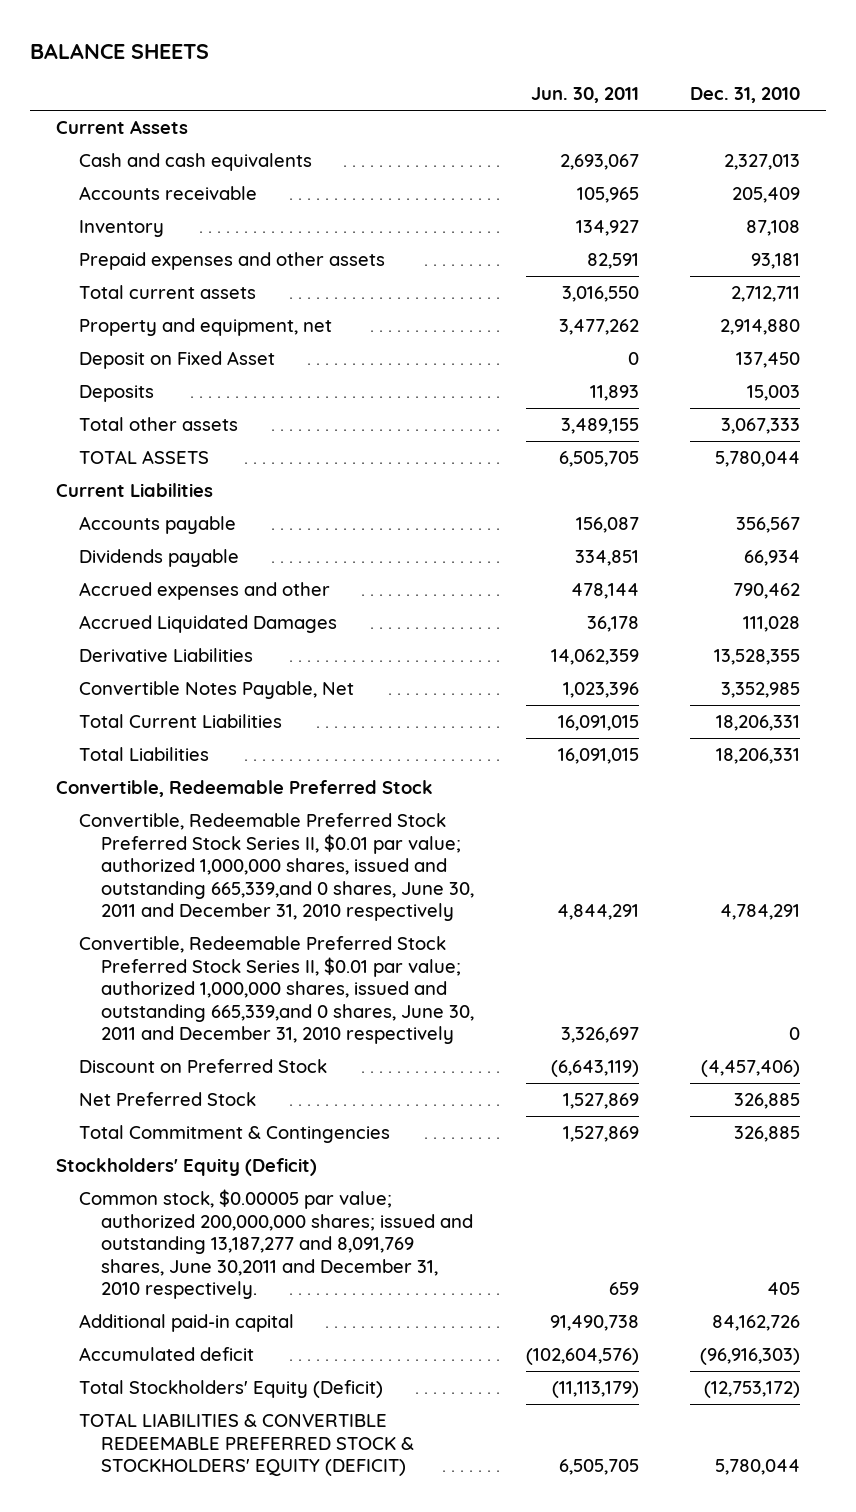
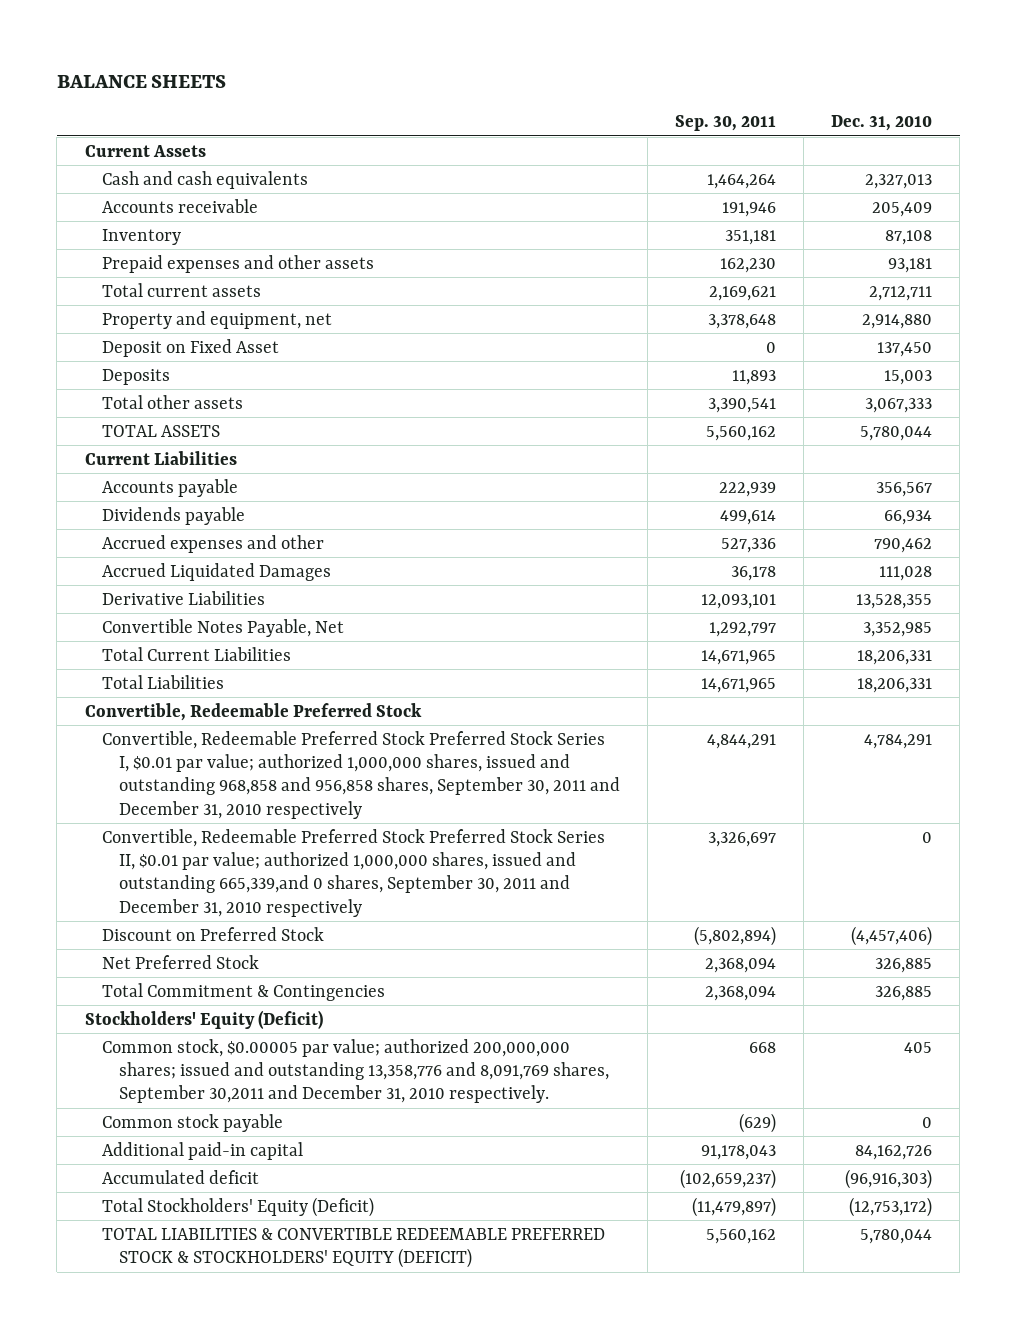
- | Jun. 30, 2011 | Dec. 31, 2010
+ | Sep. 30, 2011 | Dec. 31, 2010
- Convertible, Redeemable Preferred Stock Preferred Stock Series II, $0.01 par value; authorized 1,000,000 shares, issued and outstanding 665,339,and 0 shares, June 30, 2011 and December 31, 2010 respectively | 4,844,291 | 4,784,291
- Convertible, Redeemable Preferred Stock Preferred Stock Series II, $0.01 par value; authorized 1,000,000 shares, issued and outstanding 665,339,and 0 shares, June 30, 2011 and December 31, 2010 respectively | 3,326,697 | 0
+ Convertible, Redeemable Preferred Stock Preferred Stock Series I, $0.01 par value; authorized 1,000,000 shares, issued and outstanding 968,858 and 956,858 shares, September 30, 2011 and December 31, 2010 respectively | 4,844,291 | 4,784,291
+ Convertible, Redeemable Preferred Stock Preferred Stock Series II, $0.01 par value; authorized 1,000,000 shares, issued and outstanding 665,339,and 0 shares, September 30, 2011 and December 31, 2010 respectively | 3,326,697 | 0
- Common stock, $0.00005 par value; authorized 200,000,000 shares; issued and outstanding 13,187,277 and 8,091,769 shares, June 30,2011 and December 31, 2010 respectively. | 659 | 405
+ Common stock, $0.00005 par value; authorized 200,000,000 shares; issued and outstanding 13,358,776 and 8,091,769 shares, September 30,2011 and December 31, 2010 respectively. | 668 | 405
+ Common stock payable | (629) | 0

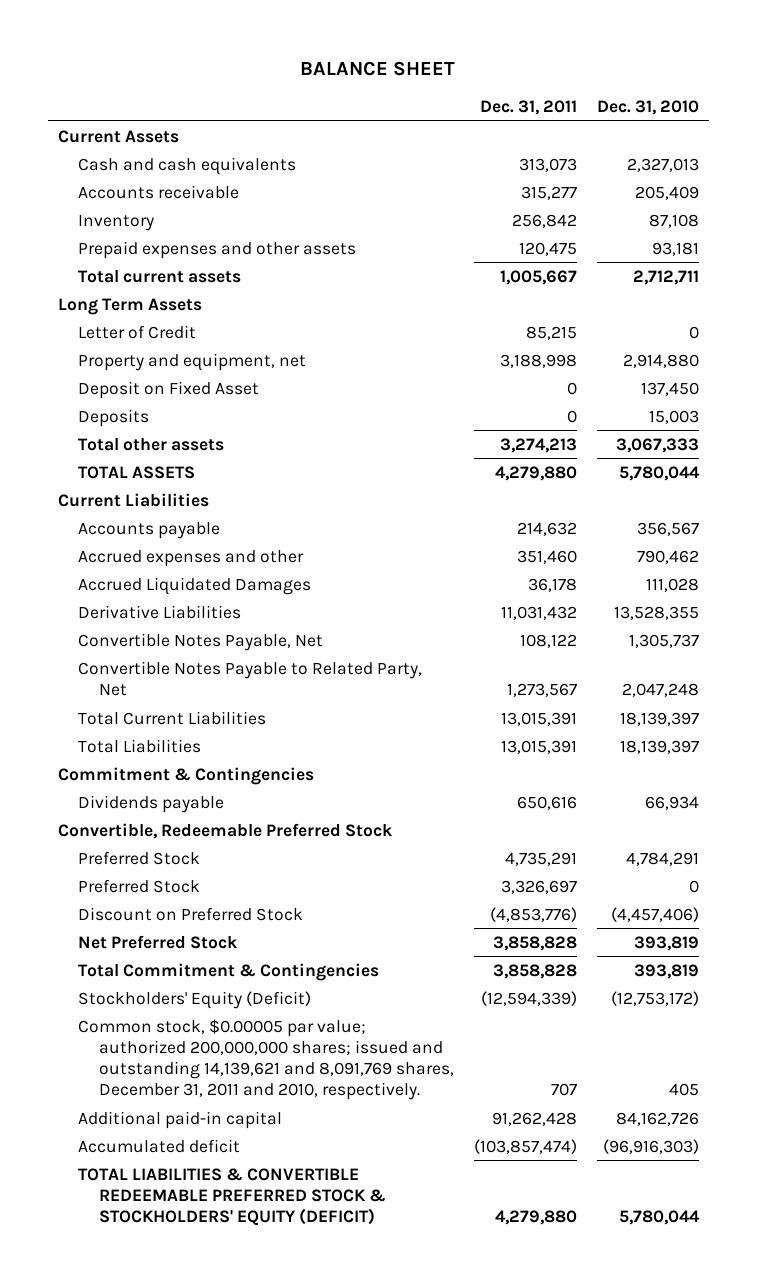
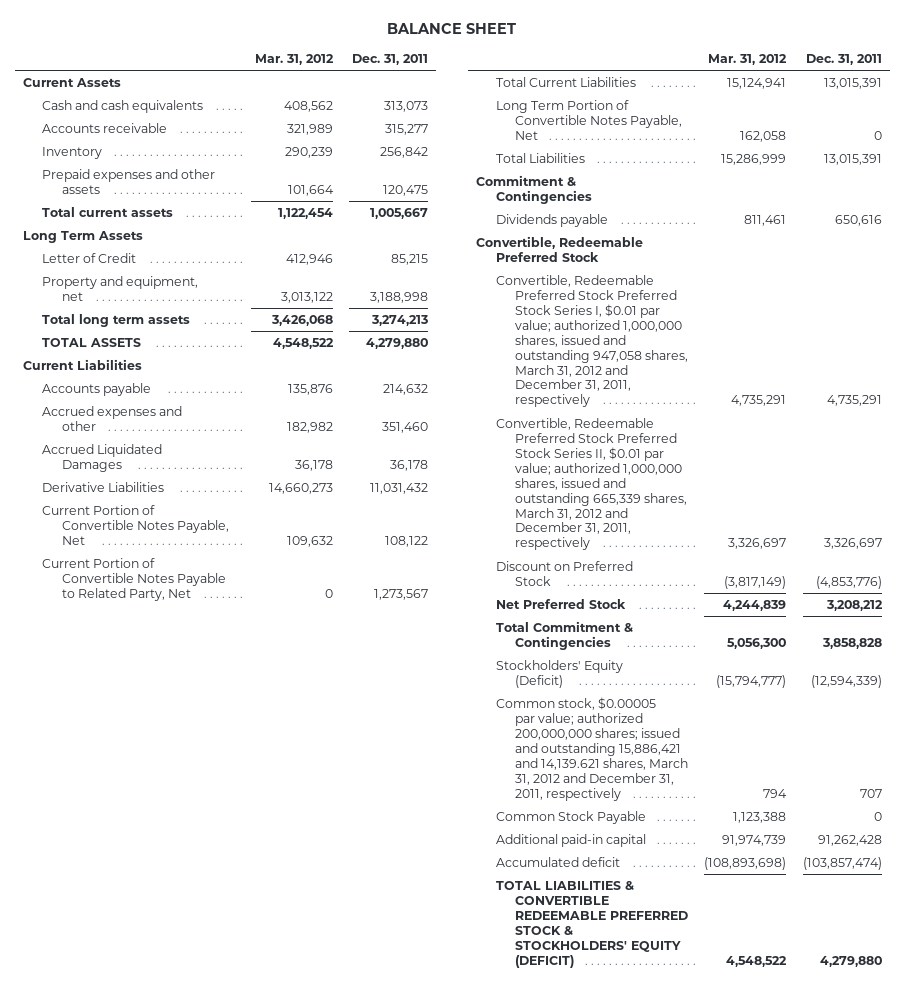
- | Dec. 31, 2011 | Dec. 31, 2010
+ | Mar. 31, 2012 | Dec. 31, 2011
- Deposit on Fixed Asset | 0 | 137,450
- Deposits | 0 | 15,003
- Total other assets | 3,274,213 | 3,067,333
+ Total long term assets | 3,426,068 | 3,274,213
- Convertible Notes Payable, Net | 108,122 | 1,305,737
- Convertible Notes Payable to Related Party, Net | 1,273,567 | 2,047,248
+ Current Portion of Convertible Notes Payable, Net | 109,632 | 108,122
+ Current Portion of Convertible Notes Payable to Related Party, Net | 0 | 1,273,567
+ Long Term Portion of Convertible Notes Payable, Net | 162,058 | 0
- Preferred Stock | 4,735,291 | 4,784,291
- Preferred Stock | 3,326,697 | 0
+ Convertible, Redeemable Preferred Stock Preferred Stock Series I, $0.01 par value; authorized 1,000,000 shares, issued and outstanding 947,058 shares, March 31, 2012 and December 31, 2011, respectively | 4,735,291 | 4,735,291
+ Convertible, Redeemable Preferred Stock Preferred Stock Series II, $0.01 par value; authorized 1,000,000 shares, issued and outstanding 665,339 shares, March 31, 2012 and December 31, 2011, respectively | 3,326,697 | 3,326,697
- Net Preferred Stock | 3,858,828 | 393,819
+ Net Preferred Stock | 4,244,839 | 3,208,212
- Common stock, $0.00005 par value; authorized 200,000,000 shares; issued and outstanding 14,139,621 and 8,091,769 shares, December 31, 2011 and 2010, respectively. | 707 | 405
+ Common stock, $0.00005 par value; authorized 200,000,000 shares; issued and outstanding 15,886,421 and 14,139.621 shares, March 31, 2012 and December 31, 2011, respectively | 794 | 707
+ Common Stock Payable | 1,123,388 | 0

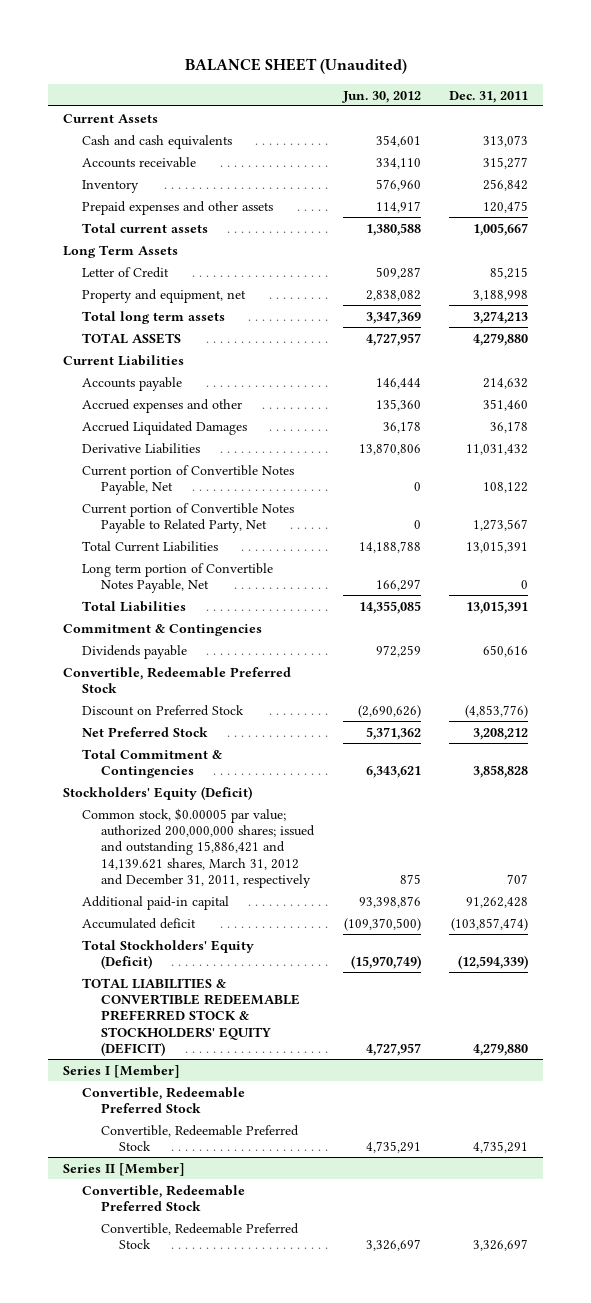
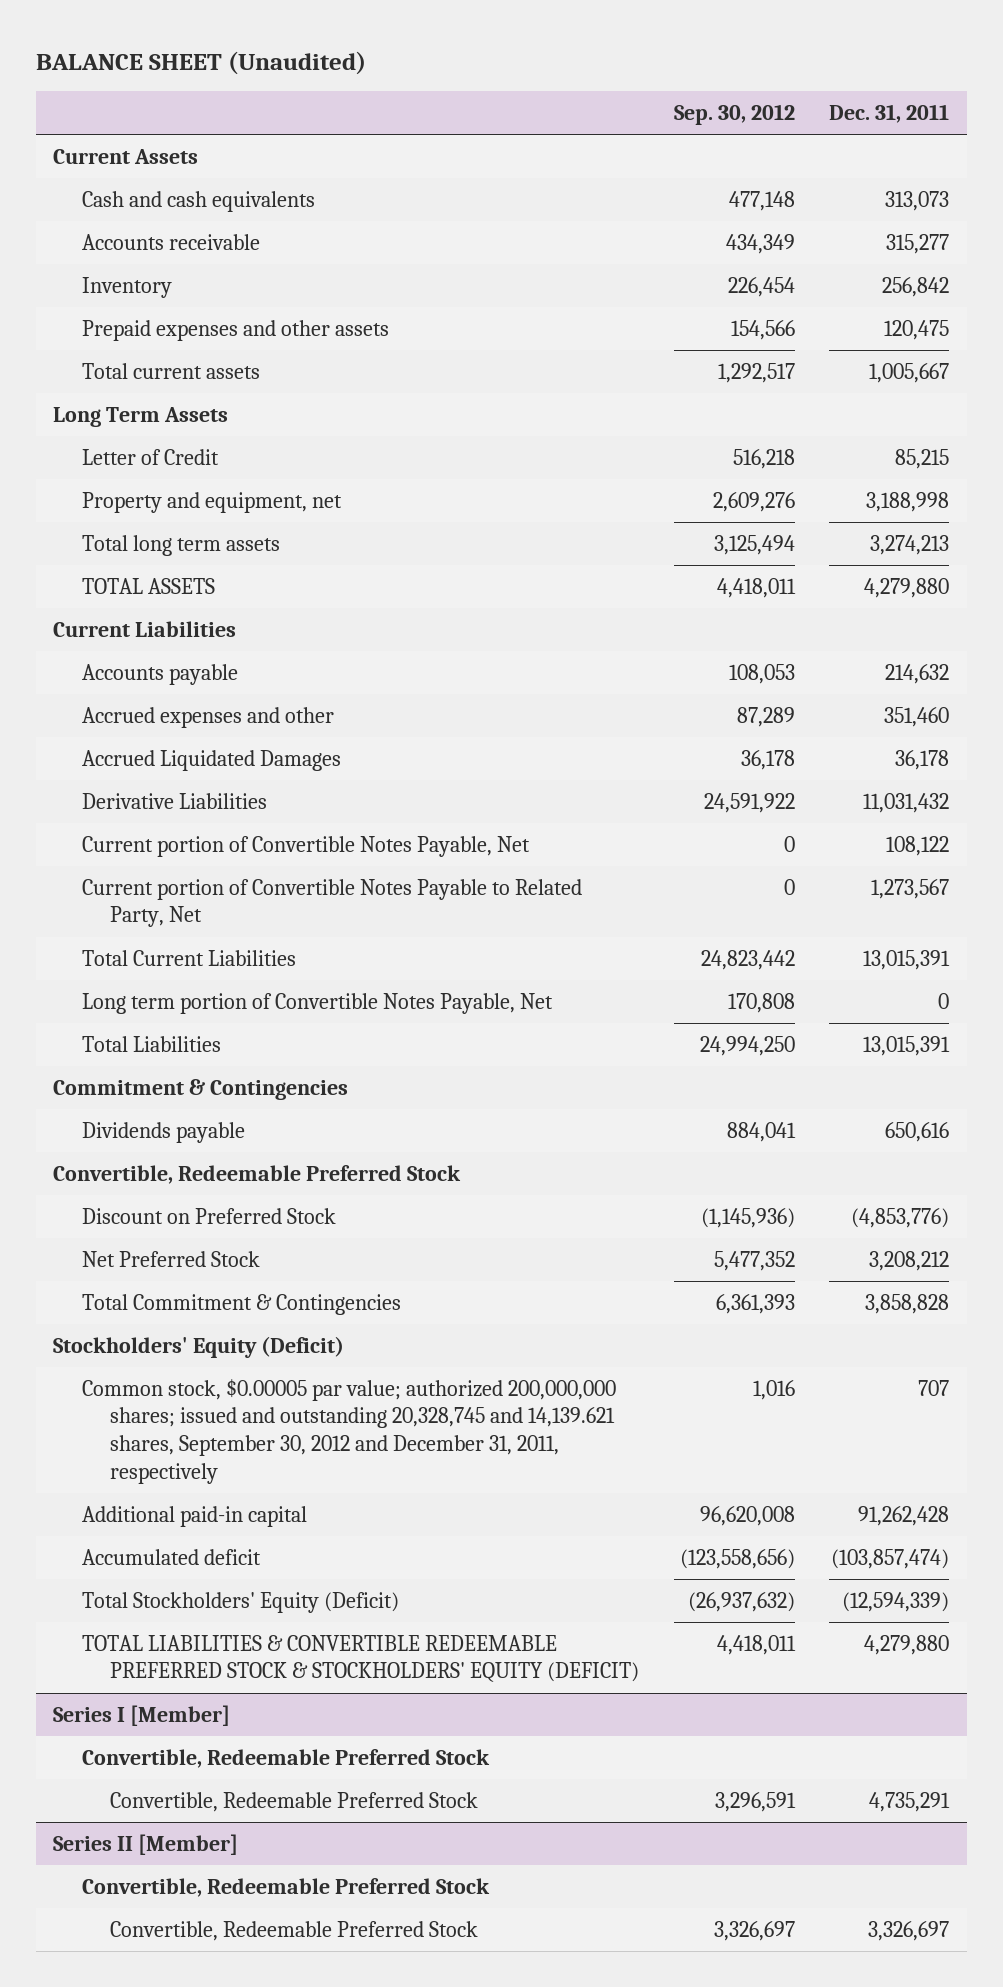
- | Jun. 30, 2012 | Dec. 31, 2011
+ | Sep. 30, 2012 | Dec. 31, 2011
- Common stock, $0.00005 par value; authorized 200,000,000 shares; issued and outstanding 15,886,421 and 14,139.621 shares, March 31, 2012 and December 31, 2011, respectively | 875 | 707
+ Common stock, $0.00005 par value; authorized 200,000,000 shares; issued and outstanding 20,328,745 and 14,139.621 shares, September 30, 2012 and December 31, 2011, respectively | 1,016 | 707

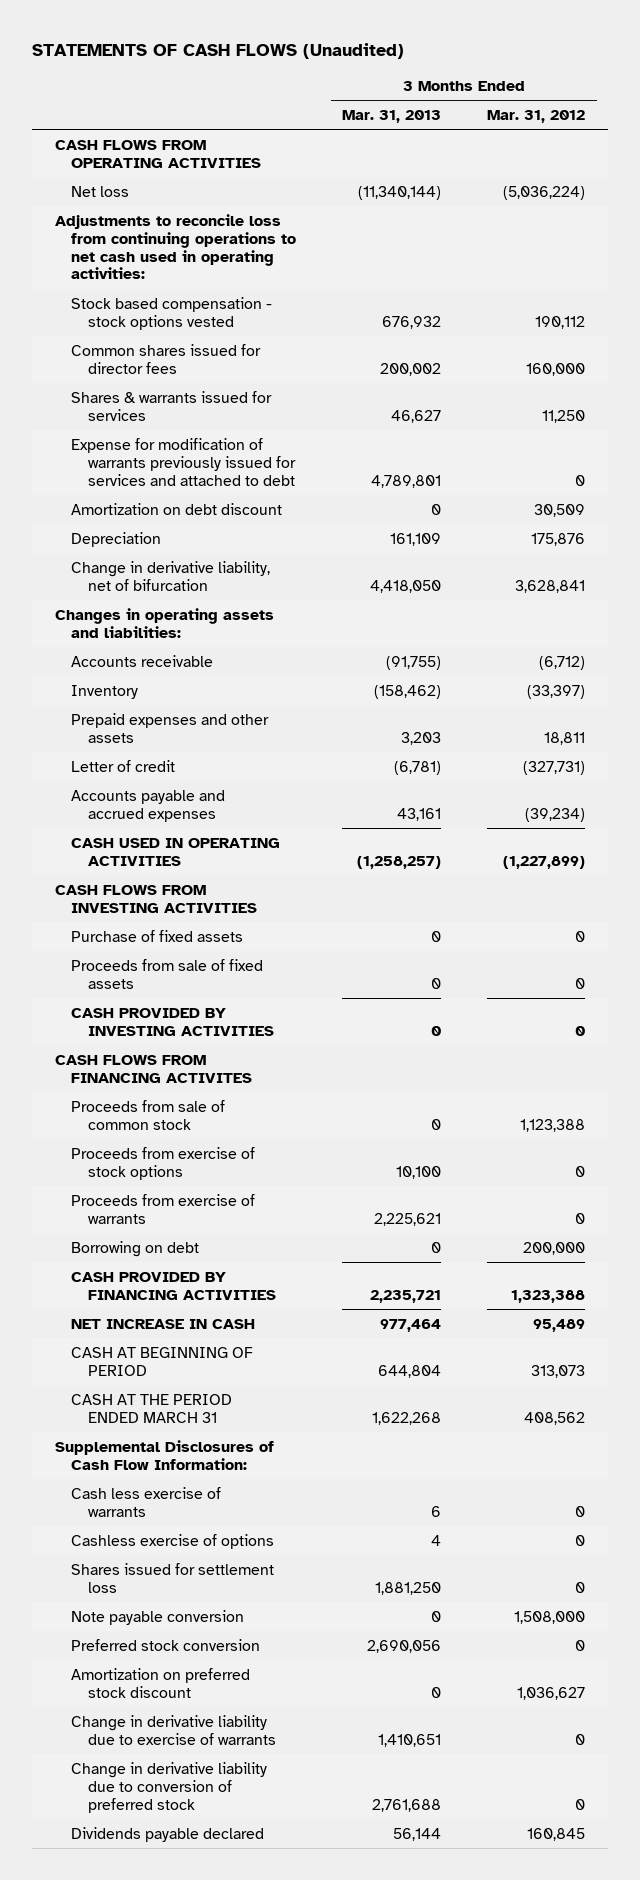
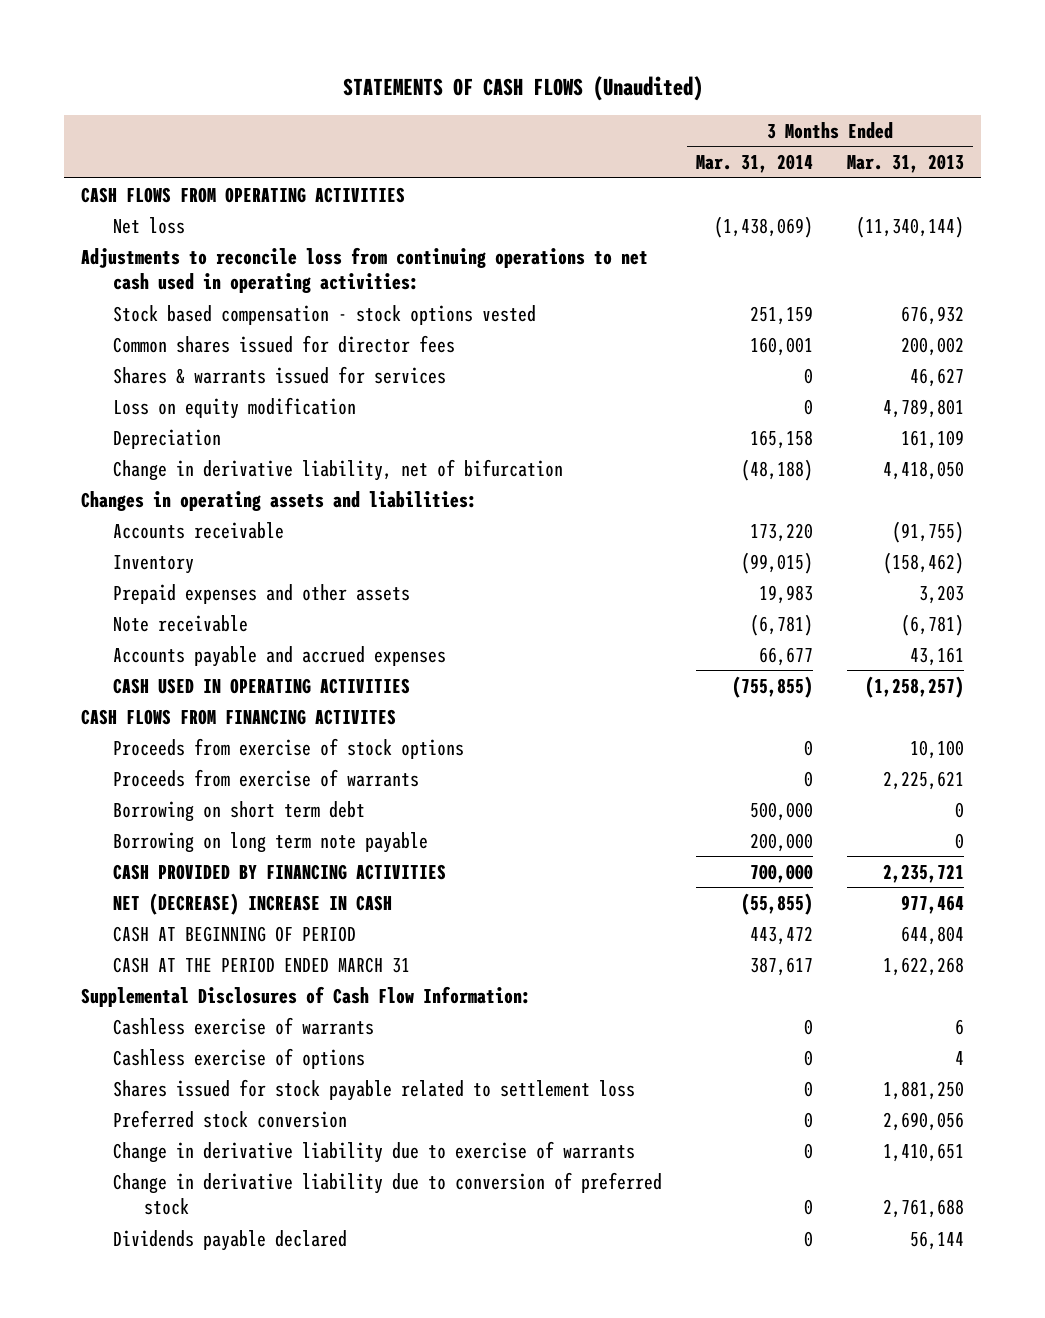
- | 3 Months Ended Mar. 31, 2013 | 3 Months Ended Mar. 31, 2012
+ | 3 Months Ended Mar. 31, 2014 | 3 Months Ended Mar. 31, 2013
- Expense for modification of warrants previously issued for services and attached to debt | 4,789,801 | 0
- Amortization on debt discount | 0 | 30,509
+ Loss on equity modification | 0 | 4,789,801
- Letter of credit | (6,781) | (327,731)
+ Note receivable | (6,781) | (6,781)
- CASH FLOWS FROM INVESTING ACTIVITIES
- Purchase of fixed assets | 0 | 0
- Proceeds from sale of fixed assets | 0 | 0
- CASH PROVIDED BY INVESTING ACTIVITIES | 0 | 0
- Proceeds from sale of common stock | 0 | 1,123,388
- Borrowing on debt | 0 | 200,000
+ Borrowing on short term debt | 500,000 | 0
+ Borrowing on long term note payable | 200,000 | 0
- NET INCREASE IN CASH | 977,464 | 95,489
+ NET (DECREASE) INCREASE IN CASH | (55,855) | 977,464
- Cash less exercise of warrants | 6 | 0
+ Cashless exercise of warrants | 0 | 6
- Shares issued for settlement loss | 1,881,250 | 0
- Note payable conversion | 0 | 1,508,000
+ Shares issued for stock payable related to settlement loss | 0 | 1,881,250
- Amortization on preferred stock discount | 0 | 1,036,627

